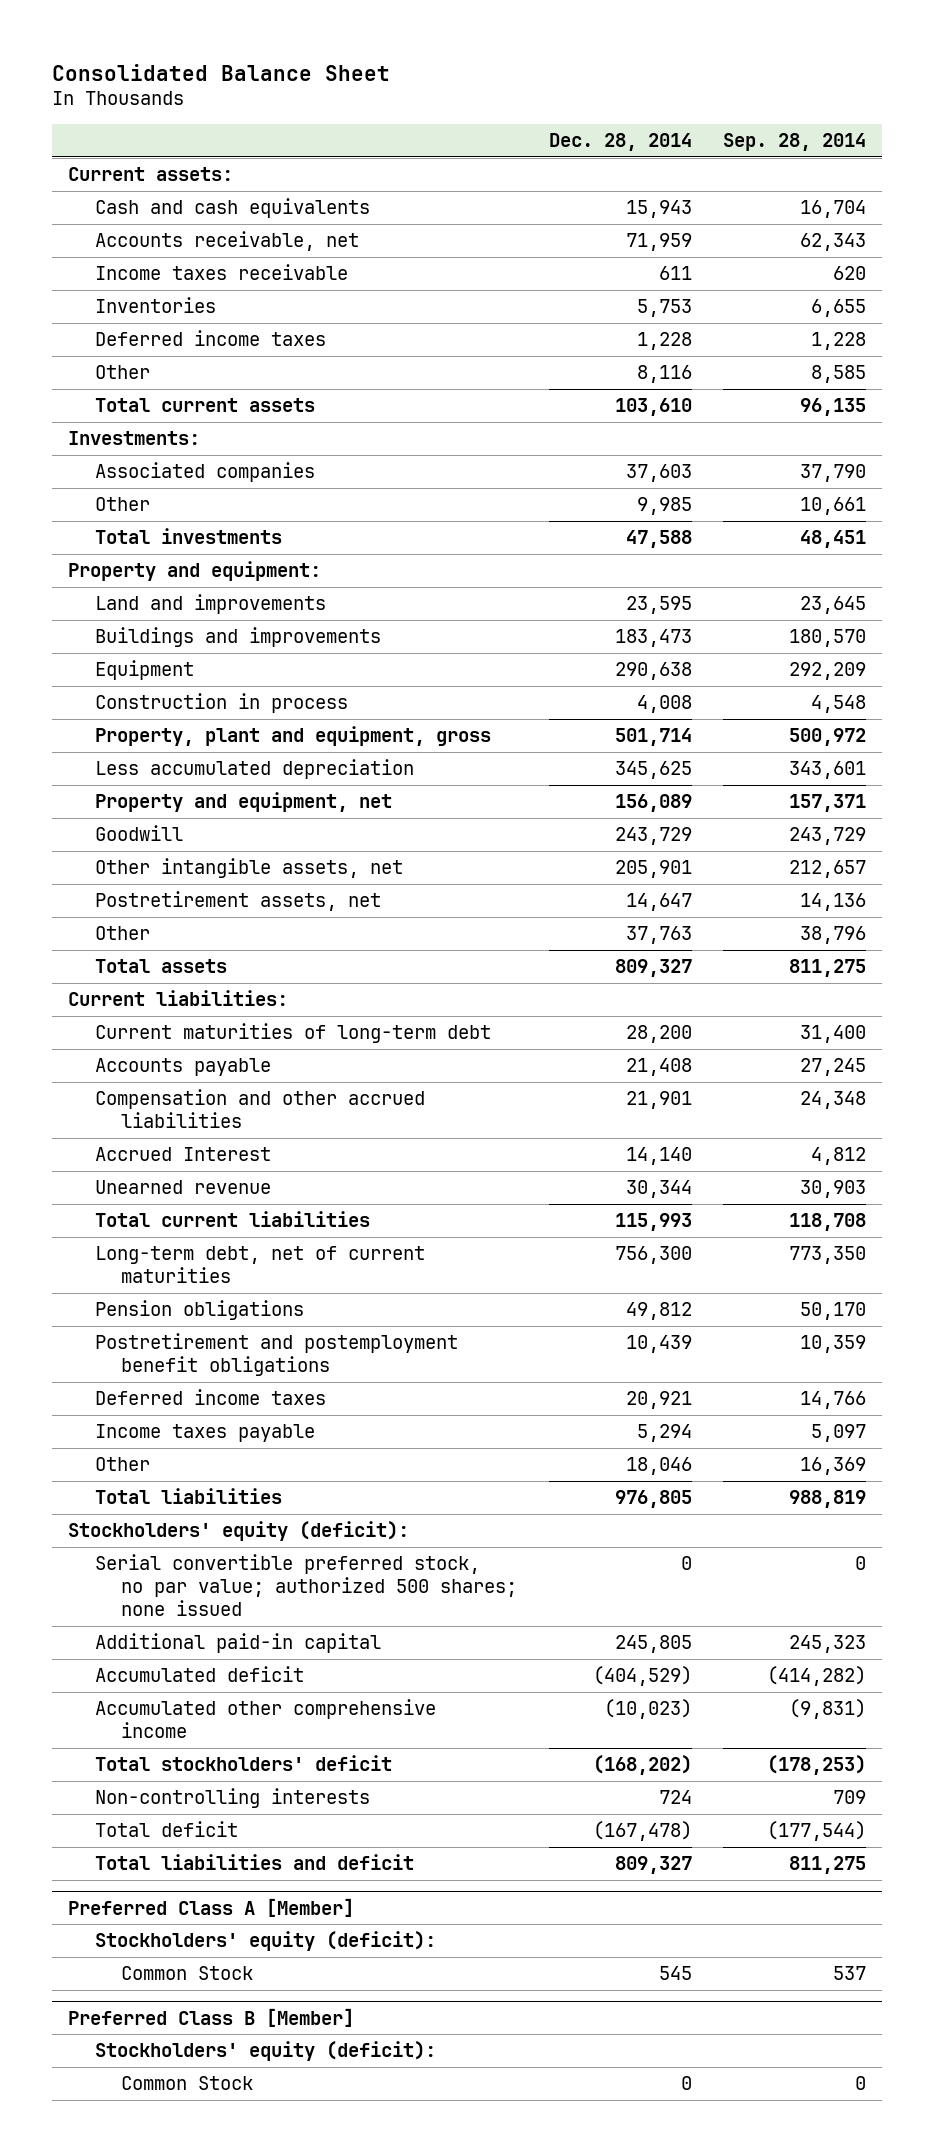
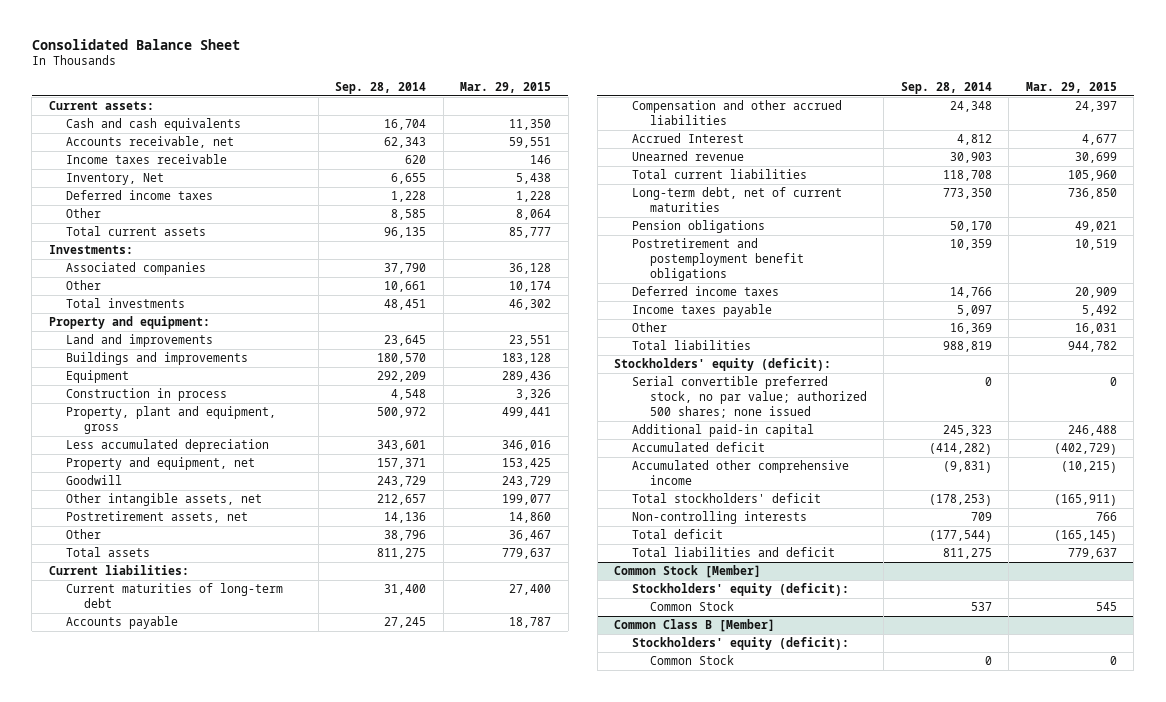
- | Dec. 28, 2014 | Sep. 28, 2014
+ | Sep. 28, 2014 | Mar. 29, 2015
- Inventories | 5,753 | 6,655
+ Inventory, Net | 6,655 | 5,438
- Preferred Class A [Member]
+ Common Stock [Member]
- Preferred Class B [Member]
+ Common Class B [Member]

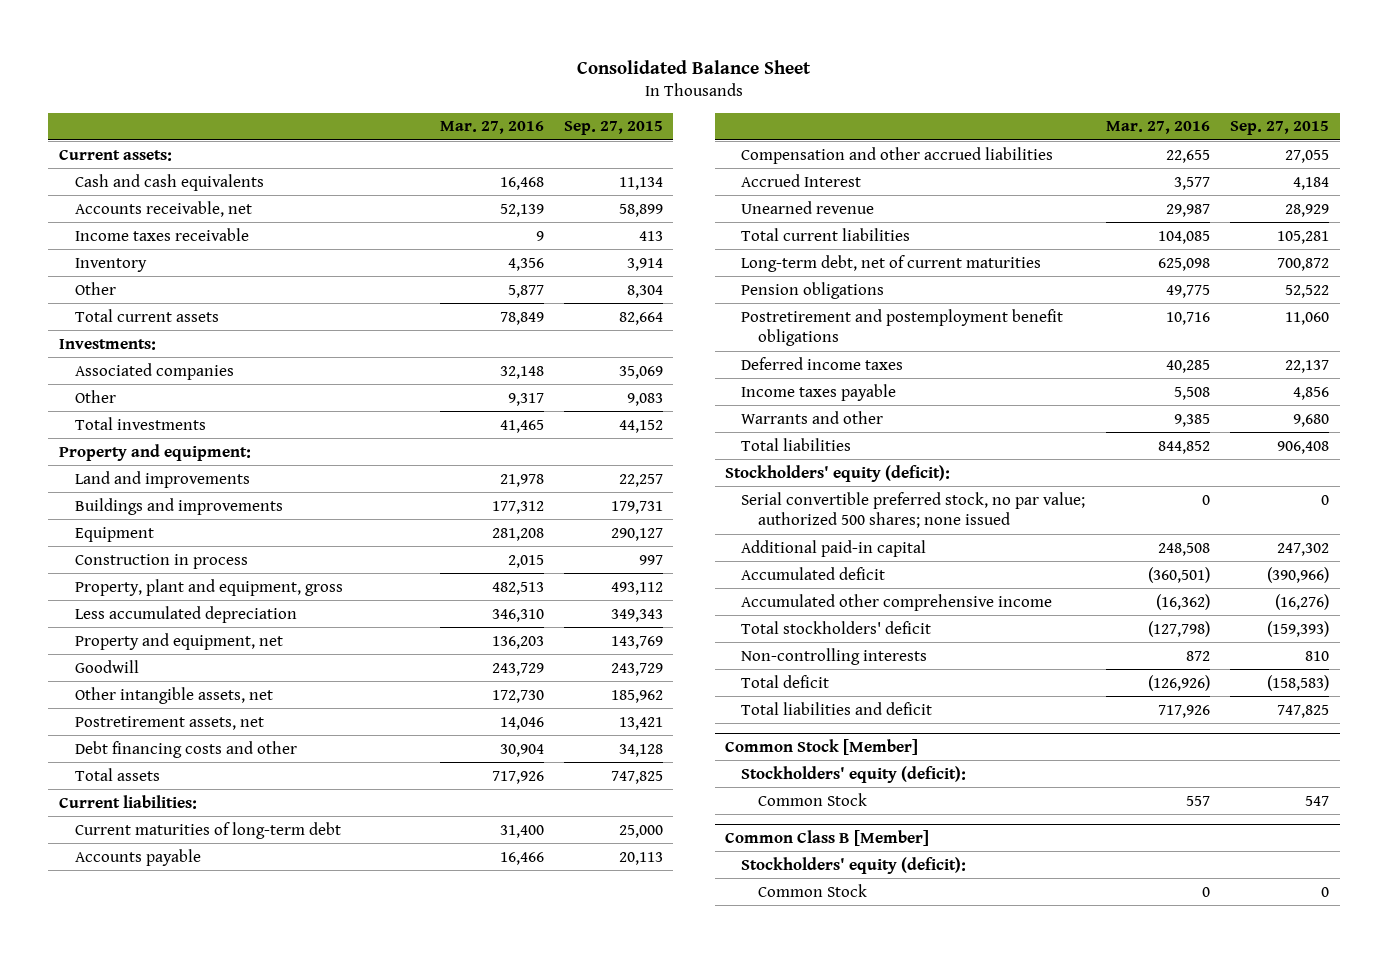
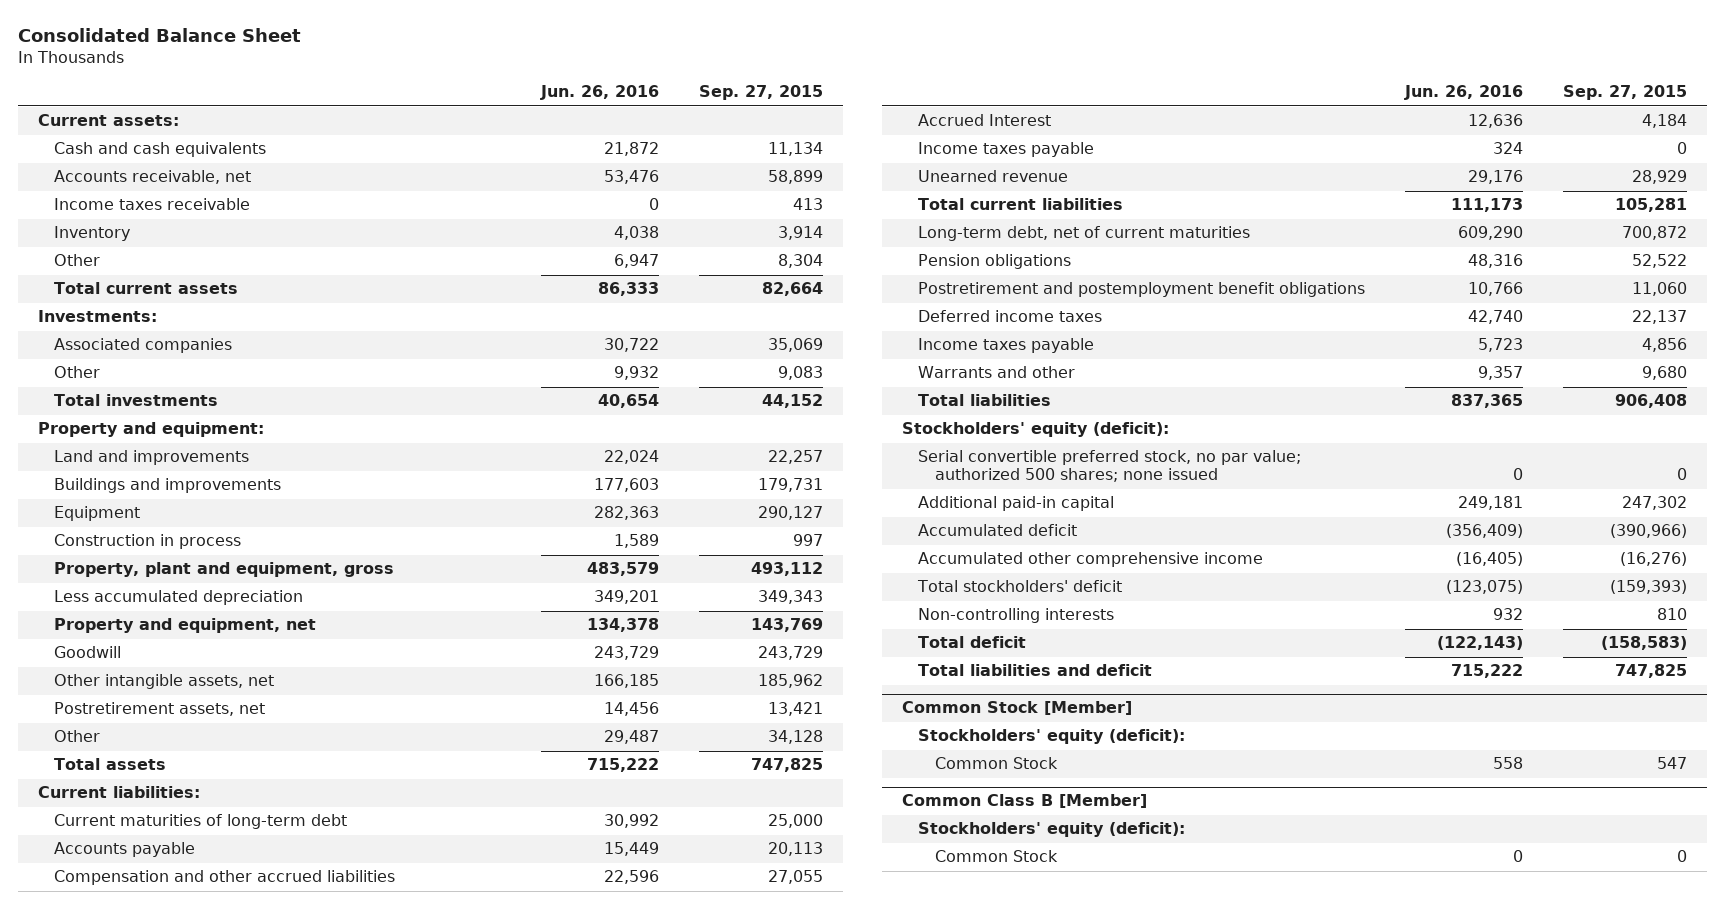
- | Mar. 27, 2016 | Sep. 27, 2015
+ | Jun. 26, 2016 | Sep. 27, 2015
- Debt financing costs and other | 30,904 | 34,128
+ Other | 29,487 | 34,128
+ Income taxes payable | 324 | 0

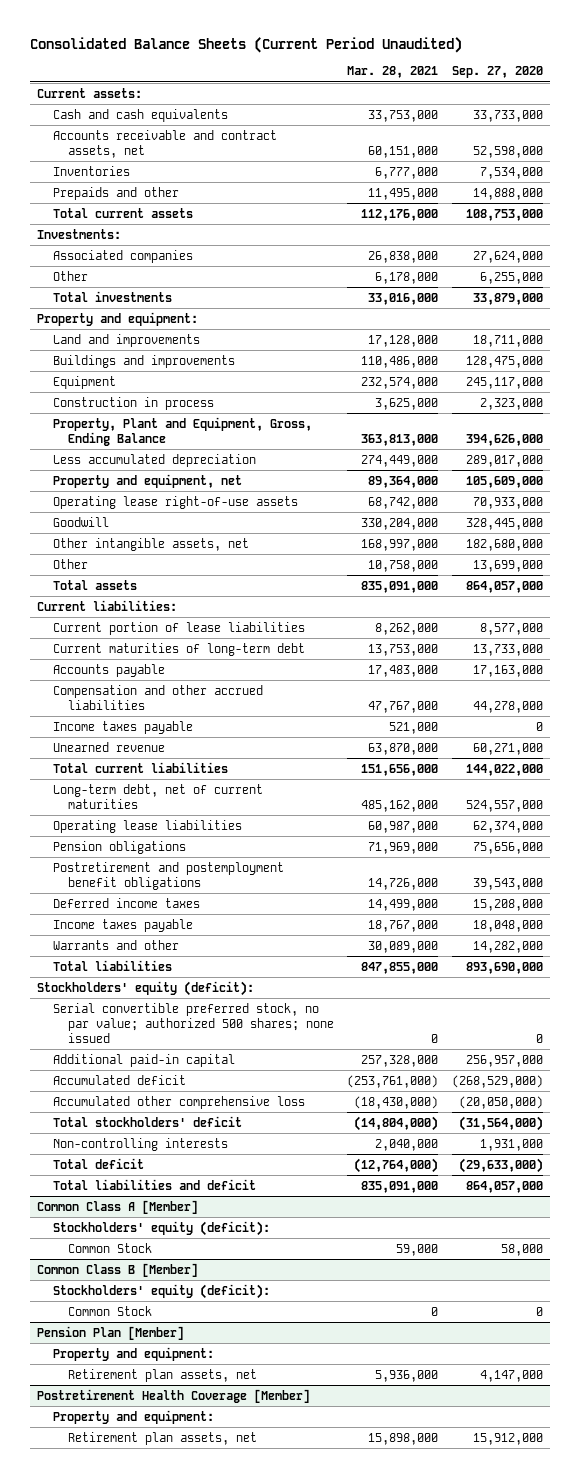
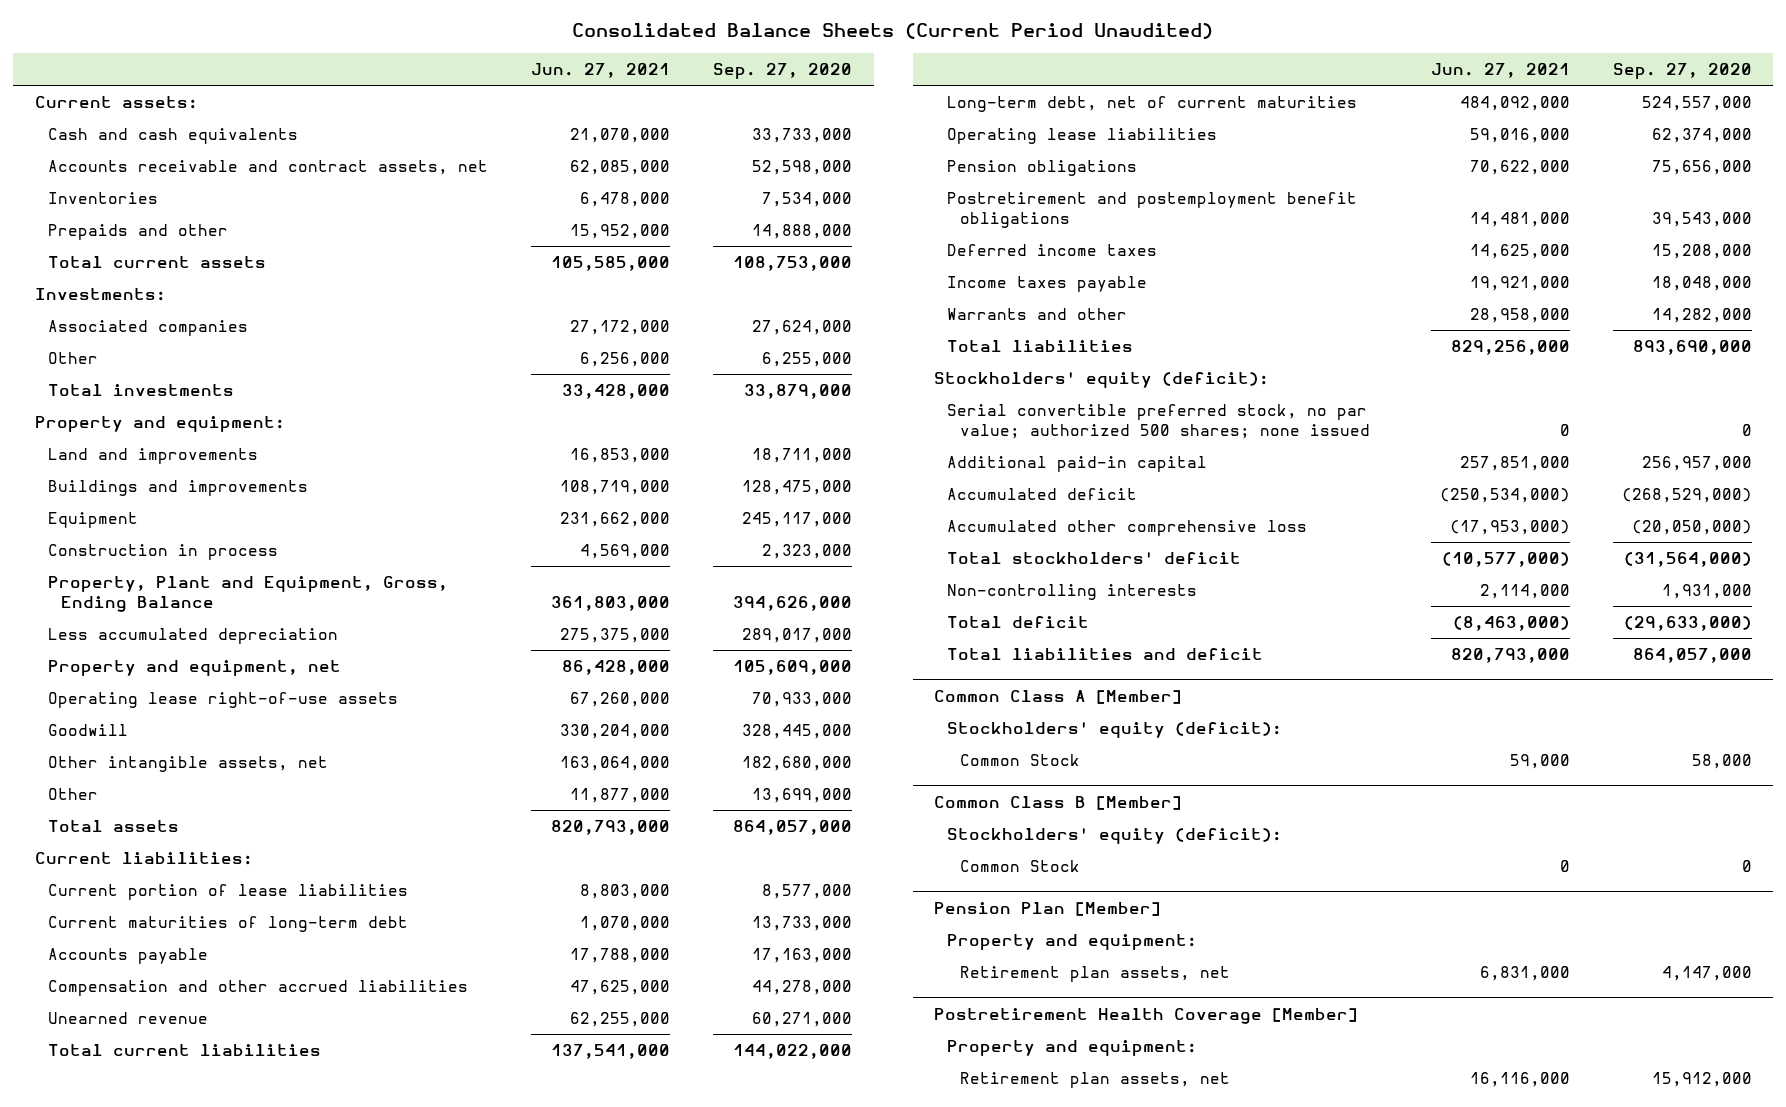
- | Mar. 28, 2021 | Sep. 27, 2020
+ | Jun. 27, 2021 | Sep. 27, 2020
- Income taxes payable | 521,000 | 0

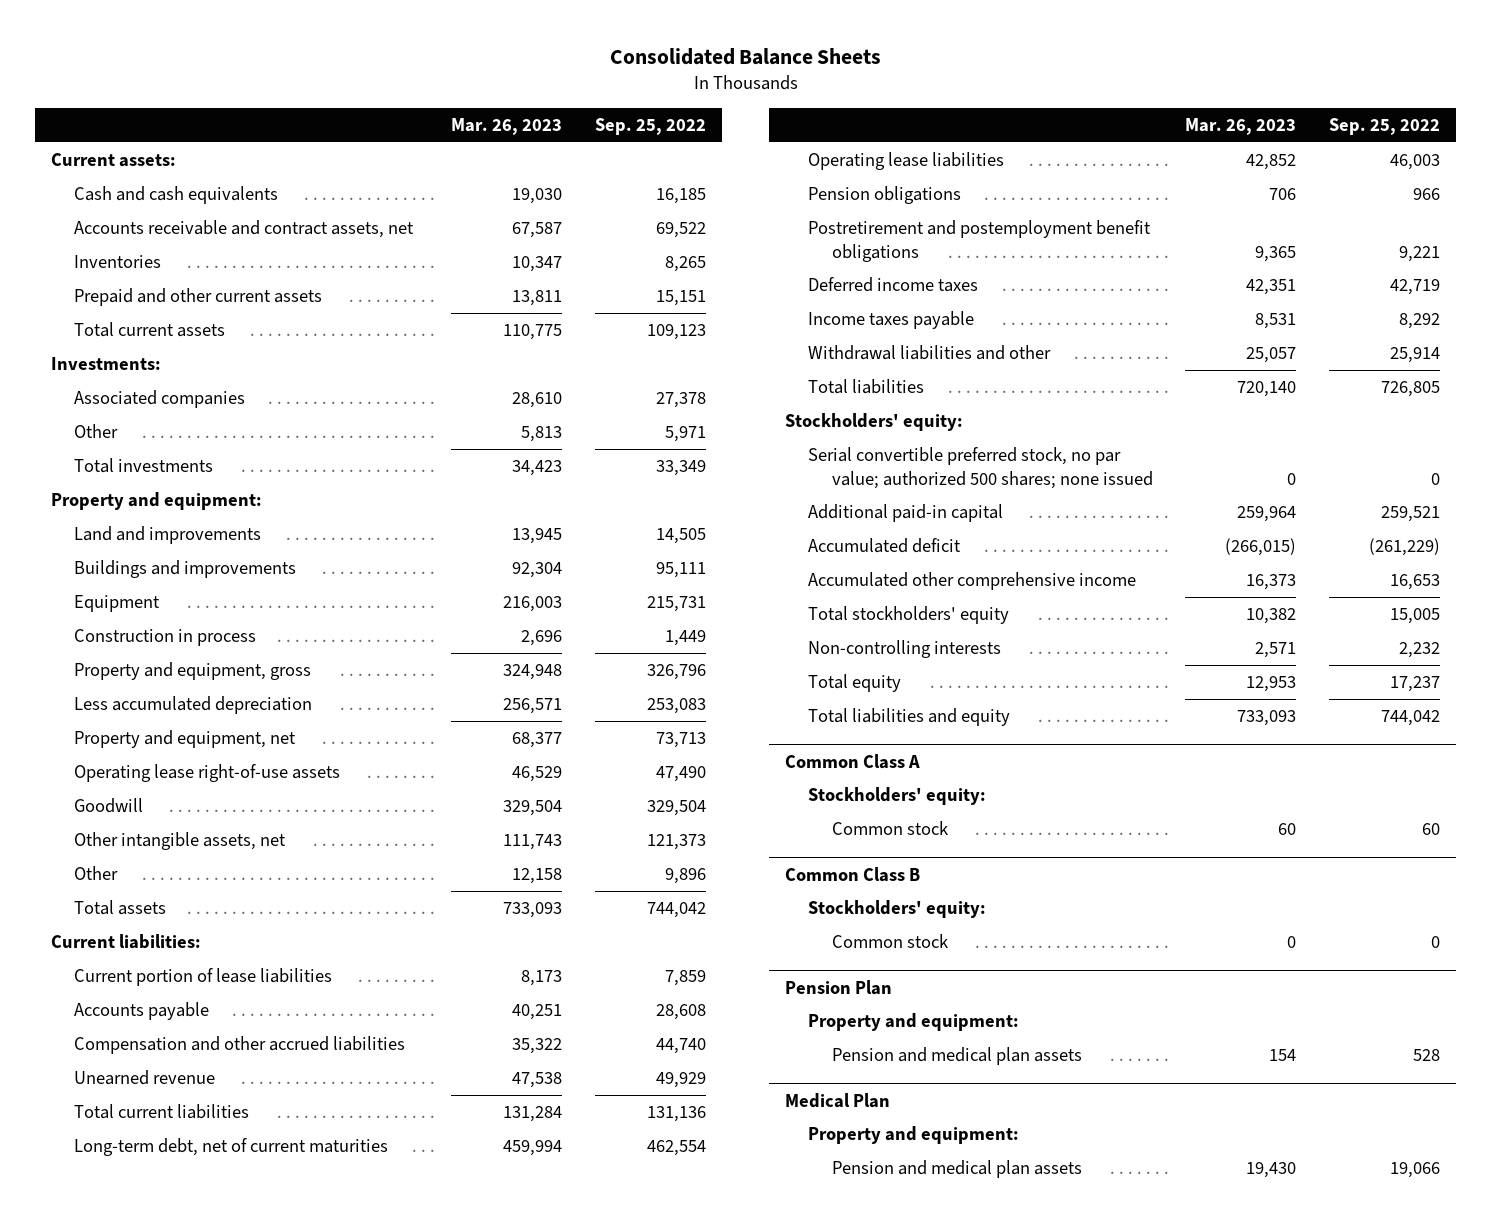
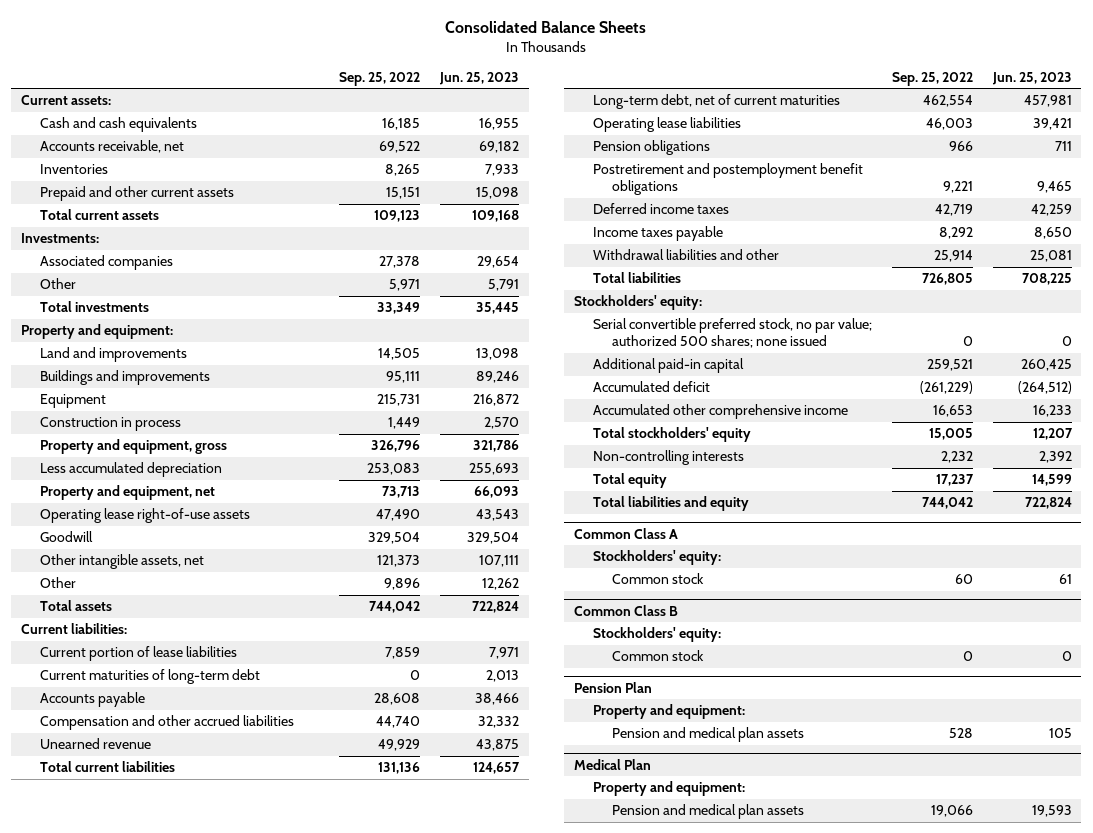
- | Mar. 26, 2023 | Sep. 25, 2022
+ | Sep. 25, 2022 | Jun. 25, 2023
- Accounts receivable and contract assets, net | 67,587 | 69,522
+ Accounts receivable, net | 69,522 | 69,182
+ Current maturities of long-term debt | 0 | 2,013

